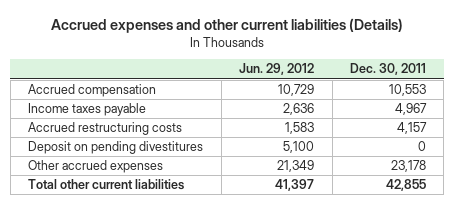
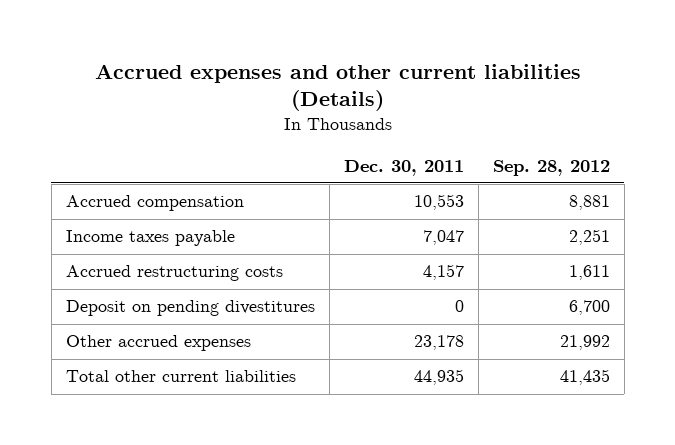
- | Jun. 29, 2012 | Dec. 30, 2011
+ | Dec. 30, 2011 | Sep. 28, 2012
- Income taxes payable | 2,636 | 4,967
+ Income taxes payable | 7,047 | 2,251
- Total other current liabilities | 41,397 | 42,855
+ Total other current liabilities | 44,935 | 41,435

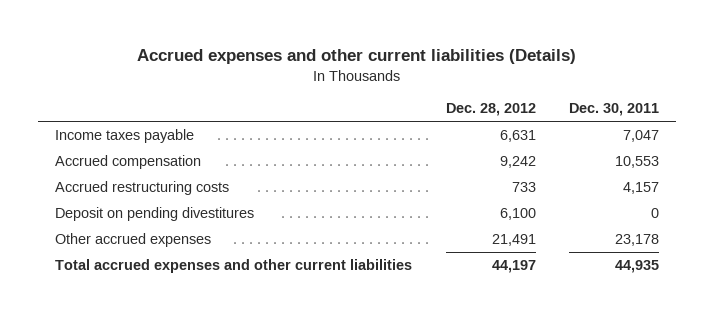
- | Dec. 30, 2011 | Sep. 28, 2012
+ | Dec. 28, 2012 | Dec. 30, 2011
moved down: Accrued compensation | 9,242 | 10,553
- Total other current liabilities | 44,935 | 41,435
+ Total accrued expenses and other current liabilities | 44,197 | 44,935

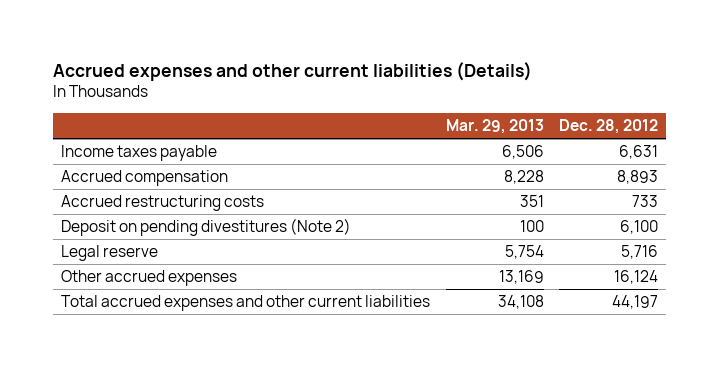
- | Dec. 28, 2012 | Dec. 30, 2011
+ | Mar. 29, 2013 | Dec. 28, 2012
- Accrued compensation | 9,242 | 10,553
+ Accrued compensation | 8,228 | 8,893
- Deposit on pending divestitures | 6,100 | 0
- Other accrued expenses | 21,491 | 23,178
+ Deposit on pending divestitures (Note 2) | 100 | 6,100
+ Legal reserve | 5,754 | 5,716
+ Other accrued expenses | 13,169 | 16,124

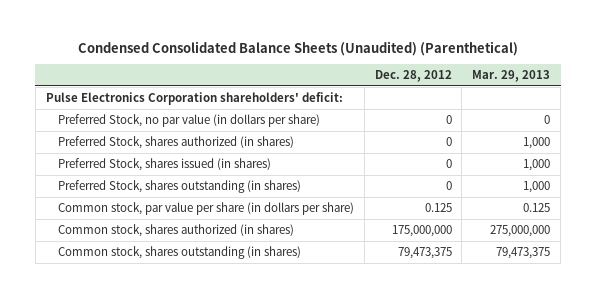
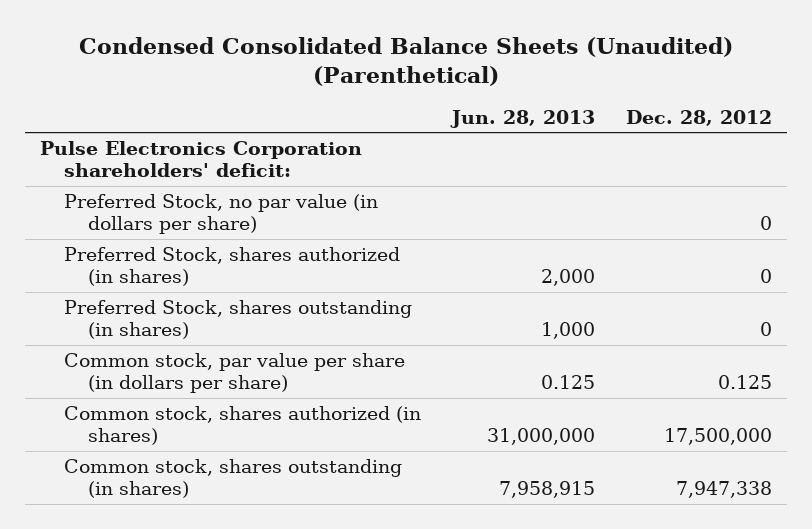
- | Dec. 28, 2012 | Mar. 29, 2013
+ | Jun. 28, 2013 | Dec. 28, 2012
- Preferred Stock, shares issued (in shares) | 0 | 1,000
- Common stock, shares authorized (in shares) | 175,000,000 | 275,000,000
- Common stock, shares outstanding (in shares) | 79,473,375 | 79,473,375
+ Common stock, shares authorized (in shares) | 31,000,000 | 17,500,000
+ Common stock, shares outstanding (in shares) | 7,958,915 | 7,947,338

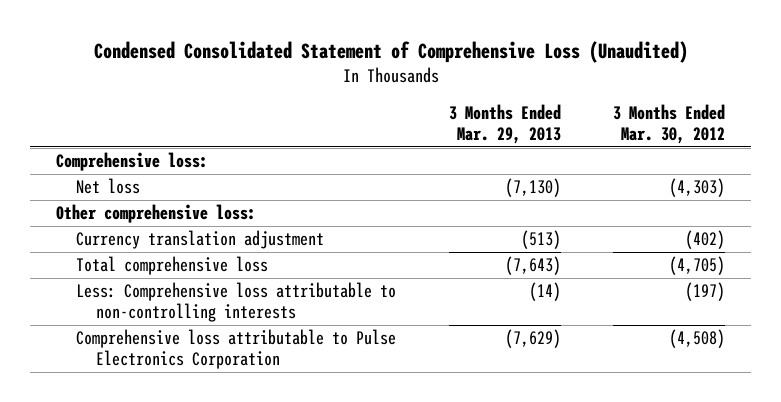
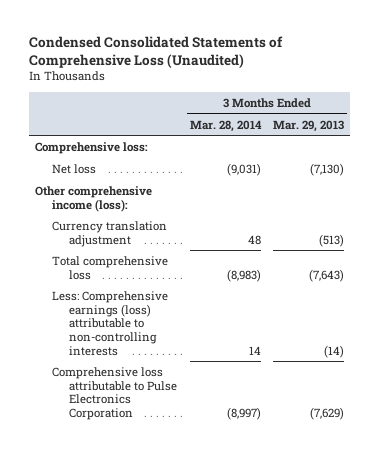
- Condensed Consolidated Statement of Comprehensive Loss (Unaudited)
+ Condensed Consolidated Statements of Comprehensive Loss (Unaudited)
- | 3 Months Ended Mar. 29, 2013 | 3 Months Ended Mar. 30, 2012
+ | 3 Months Ended Mar. 28, 2014 | 3 Months Ended Mar. 29, 2013
- Other comprehensive loss:
+ Other comprehensive income (loss):
- Less: Comprehensive loss attributable to non-controlling interests | (14) | (197)
+ Less: Comprehensive earnings (loss) attributable to non-controlling interests | 14 | (14)

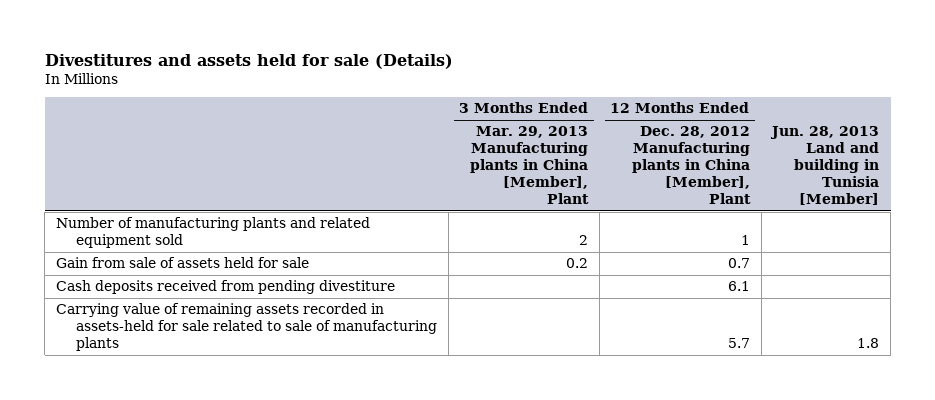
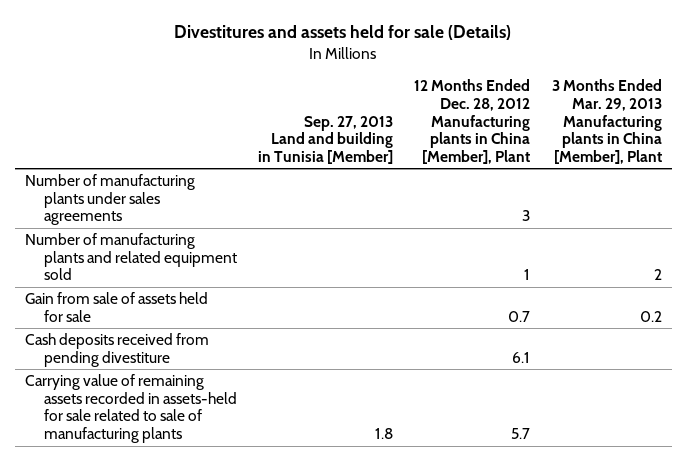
- | 3 Months Ended Mar. 29, 2013 Manufacturing plants in China [Member], Plant | 12 Months Ended Dec. 28, 2012 Manufacturing plants in China [Member], Plant | Jun. 28, 2013 Land and building in Tunisia [Member]
+ | Sep. 27, 2013 Land and building in Tunisia [Member] | 12 Months Ended Dec. 28, 2012 Manufacturing plants in China [Member], Plant | 3 Months Ended Mar. 29, 2013 Manufacturing plants in China [Member], Plant
+ Number of manufacturing plants under sales agreements | | 3 |

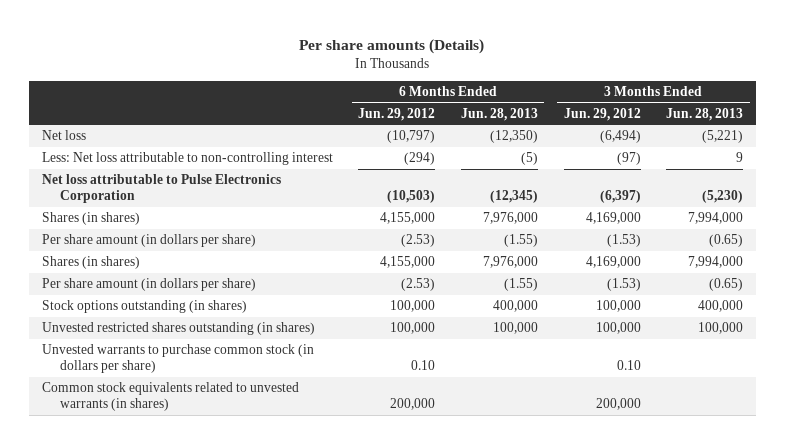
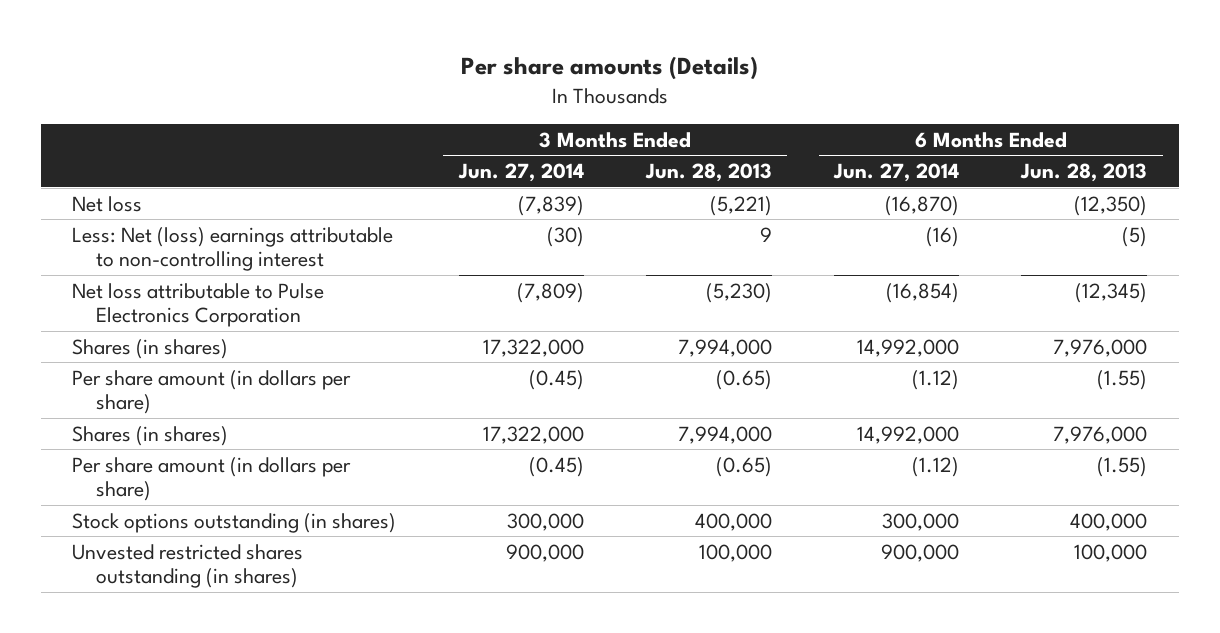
- | 6 Months Ended Jun. 29, 2012 | 6 Months Ended Jun. 28, 2013 | 3 Months Ended Jun. 29, 2012 | 3 Months Ended Jun. 28, 2013
+ | 3 Months Ended Jun. 27, 2014 | 3 Months Ended Jun. 28, 2013 | 6 Months Ended Jun. 27, 2014 | 6 Months Ended Jun. 28, 2013
- Less: Net loss attributable to non-controlling interest | (294) | (5) | (97) | 9
+ Less: Net (loss) earnings attributable to non-controlling interest | (30) | 9 | (16) | (5)
- Unvested warrants to purchase common stock (in dollars per share) | 0.10 | | 0.10 |
- Common stock equivalents related to unvested warrants (in shares) | 200,000 | | 200,000 |

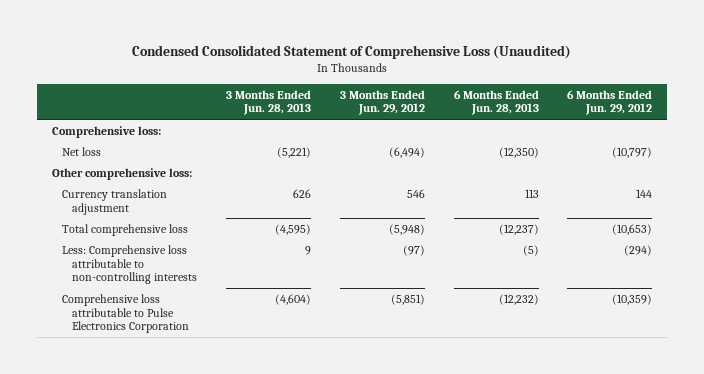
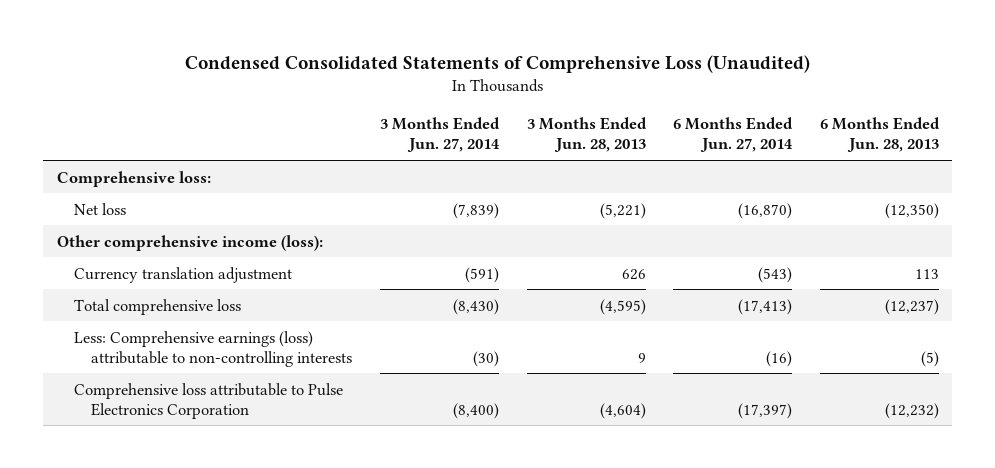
- Condensed Consolidated Statement of Comprehensive Loss (Unaudited)
+ Condensed Consolidated Statements of Comprehensive Loss (Unaudited)
- | 3 Months Ended Jun. 28, 2013 | 3 Months Ended Jun. 29, 2012 | 6 Months Ended Jun. 28, 2013 | 6 Months Ended Jun. 29, 2012
+ | 3 Months Ended Jun. 27, 2014 | 3 Months Ended Jun. 28, 2013 | 6 Months Ended Jun. 27, 2014 | 6 Months Ended Jun. 28, 2013
- Other comprehensive loss:
+ Other comprehensive income (loss):
- Less: Comprehensive loss attributable to non-controlling interests | 9 | (97) | (5) | (294)
+ Less: Comprehensive earnings (loss) attributable to non-controlling interests | (30) | 9 | (16) | (5)

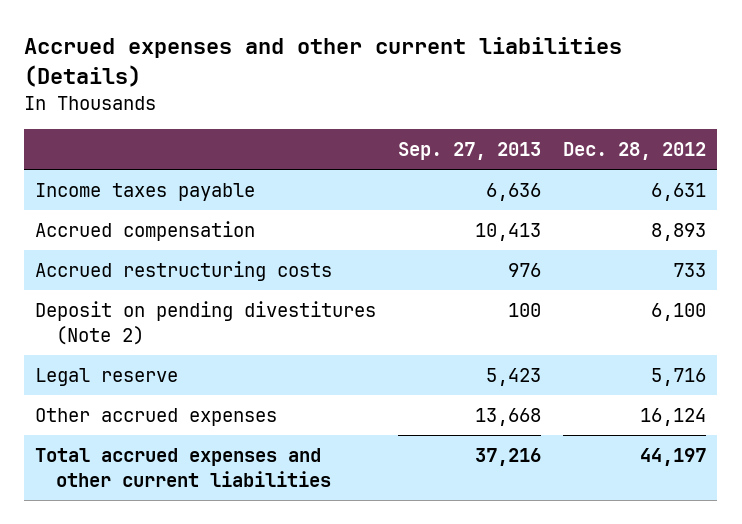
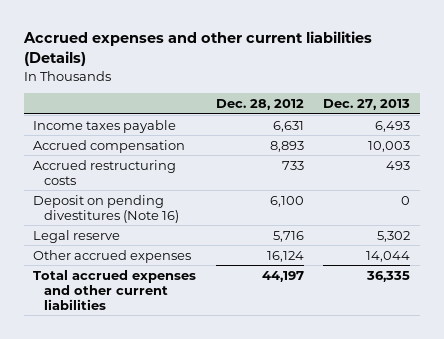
- | Sep. 27, 2013 | Dec. 28, 2012
+ | Dec. 28, 2012 | Dec. 27, 2013
- Deposit on pending divestitures (Note 2) | 100 | 6,100
+ Deposit on pending divestitures (Note 16) | 6,100 | 0

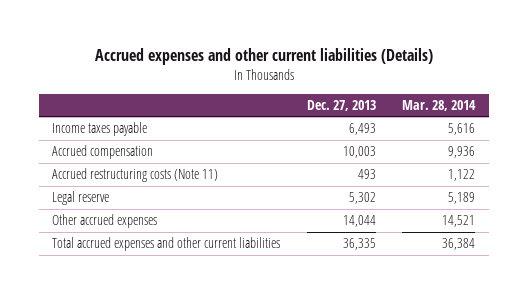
- | Dec. 28, 2012 | Dec. 27, 2013
+ | Dec. 27, 2013 | Mar. 28, 2014
- Accrued restructuring costs | 733 | 493
- Deposit on pending divestitures (Note 16) | 6,100 | 0
+ Accrued restructuring costs (Note 11) | 493 | 1,122

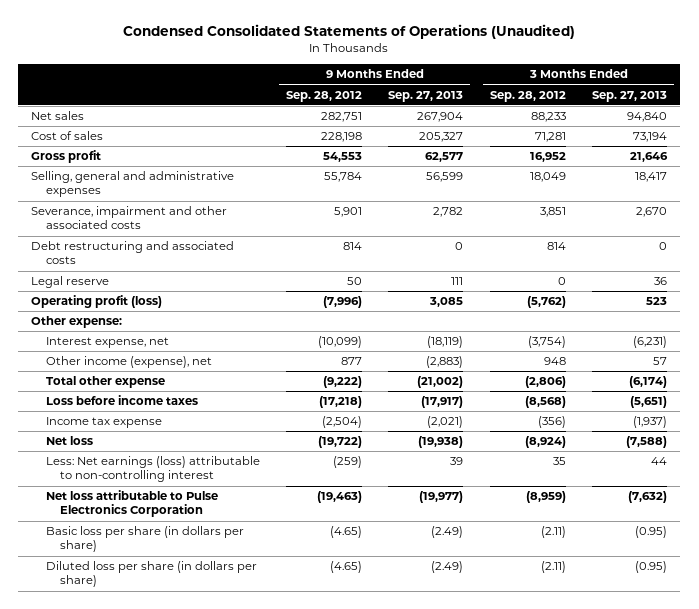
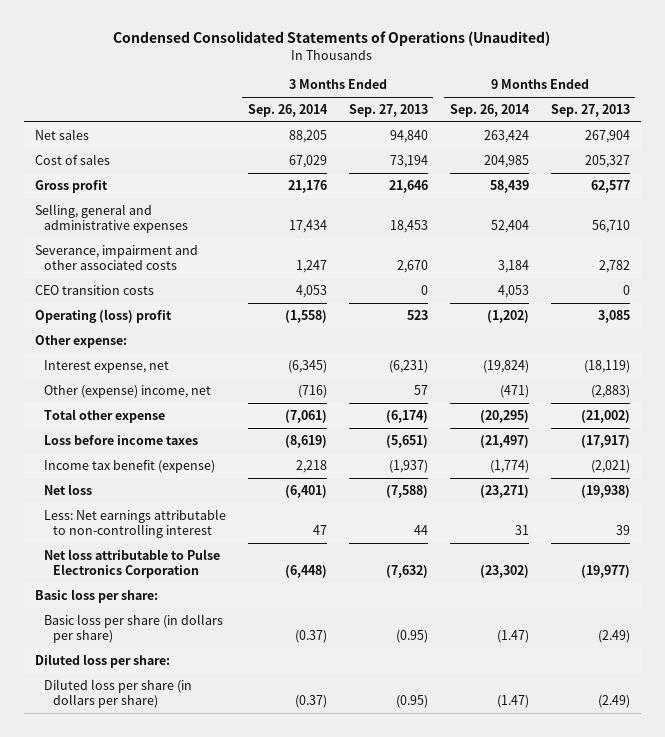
- | 9 Months Ended Sep. 28, 2012 | 9 Months Ended Sep. 27, 2013 | 3 Months Ended Sep. 28, 2012 | 3 Months Ended Sep. 27, 2013
+ | 3 Months Ended Sep. 26, 2014 | 3 Months Ended Sep. 27, 2013 | 9 Months Ended Sep. 26, 2014 | 9 Months Ended Sep. 27, 2013
- Selling, general and administrative expenses | 55,784 | 56,599 | 18,049 | 18,417
+ Selling, general and administrative expenses | 17,434 | 18,453 | 52,404 | 56,710
- Debt restructuring and associated costs | 814 | 0 | 814 | 0
- Legal reserve | 50 | 111 | 0 | 36
- Operating profit (loss) | (7,996) | 3,085 | (5,762) | 523
+ CEO transition costs | 4,053 | 0 | 4,053 | 0
+ Operating (loss) profit | (1,558) | 523 | (1,202) | 3,085
- Other income (expense), net | 877 | (2,883) | 948 | 57
+ Other (expense) income, net | (716) | 57 | (471) | (2,883)
- Income tax expense | (2,504) | (2,021) | (356) | (1,937)
+ Income tax benefit (expense) | 2,218 | (1,937) | (1,774) | (2,021)
- Less: Net earnings (loss) attributable to non-controlling interest | (259) | 39 | 35 | 44
+ Less: Net earnings attributable to non-controlling interest | 47 | 44 | 31 | 39
+ Basic loss per share:
+ Diluted loss per share:

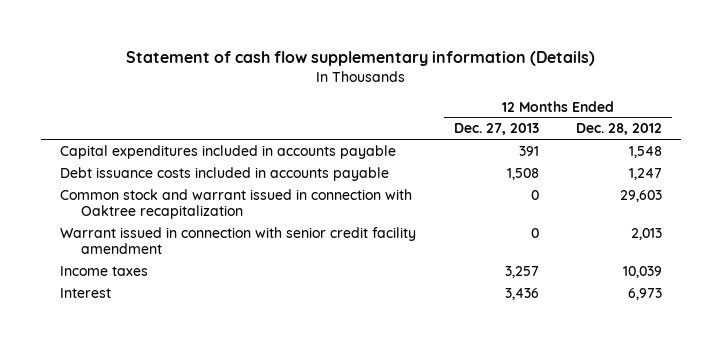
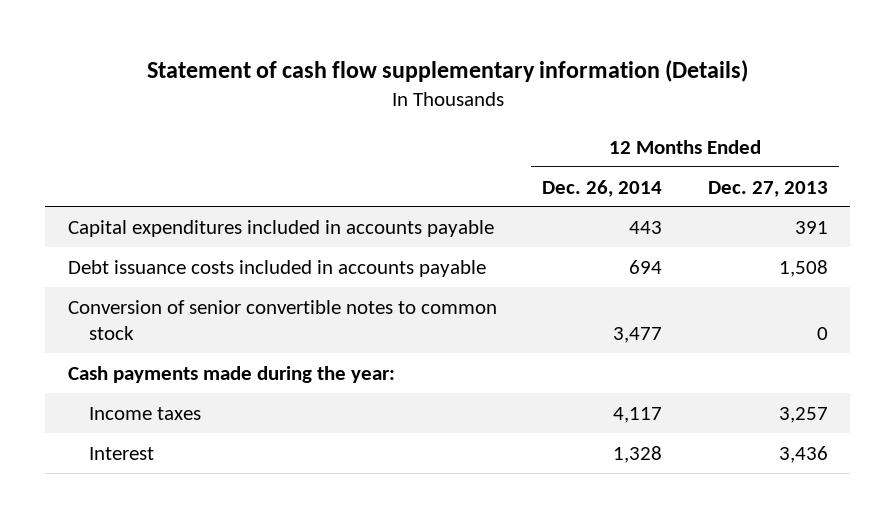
- | 12 Months Ended Dec. 27, 2013 | 12 Months Ended Dec. 28, 2012
+ | 12 Months Ended Dec. 26, 2014 | 12 Months Ended Dec. 27, 2013
- Common stock and warrant issued in connection with Oaktree recapitalization | 0 | 29,603
- Warrant issued in connection with senior credit facility amendment | 0 | 2,013
+ Conversion of senior convertible notes to common stock | 3,477 | 0
+ Cash payments made during the year:

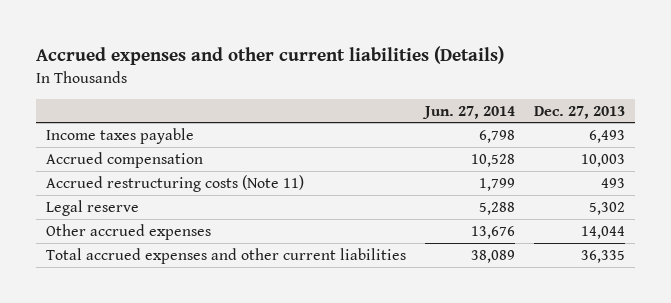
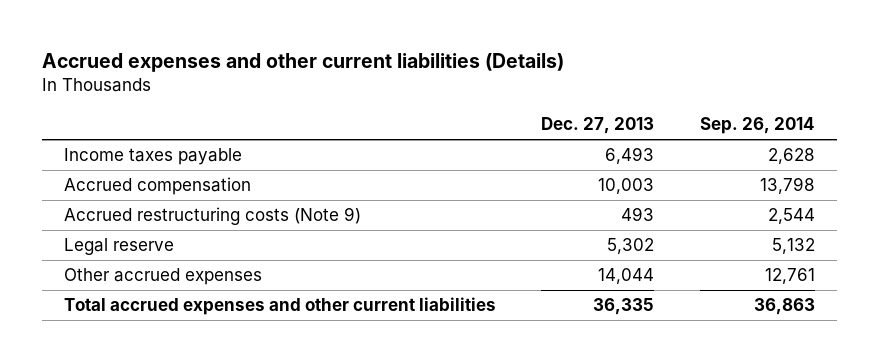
- | Jun. 27, 2014 | Dec. 27, 2013
+ | Dec. 27, 2013 | Sep. 26, 2014
- Accrued restructuring costs (Note 11) | 1,799 | 493
+ Accrued restructuring costs (Note 9) | 493 | 2,544

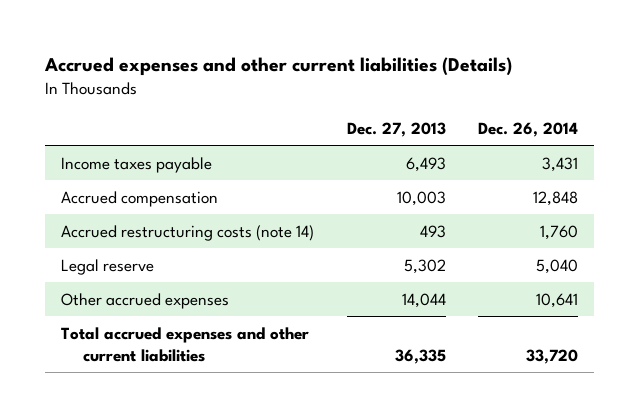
- | Dec. 27, 2013 | Sep. 26, 2014
+ | Dec. 27, 2013 | Dec. 26, 2014
- Accrued restructuring costs (Note 9) | 493 | 2,544
+ Accrued restructuring costs (note 14) | 493 | 1,760

